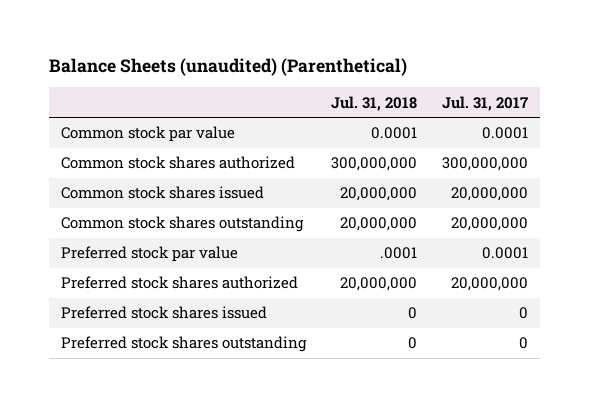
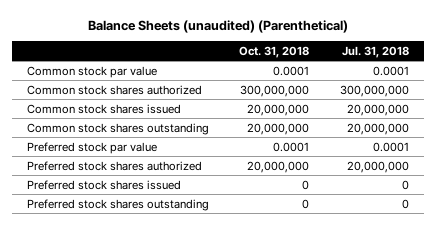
- | Jul. 31, 2018 | Jul. 31, 2017
+ | Oct. 31, 2018 | Jul. 31, 2018
- Preferred stock par value | .0001 | 0.0001
+ Preferred stock par value | 0.0001 | 0.0001

